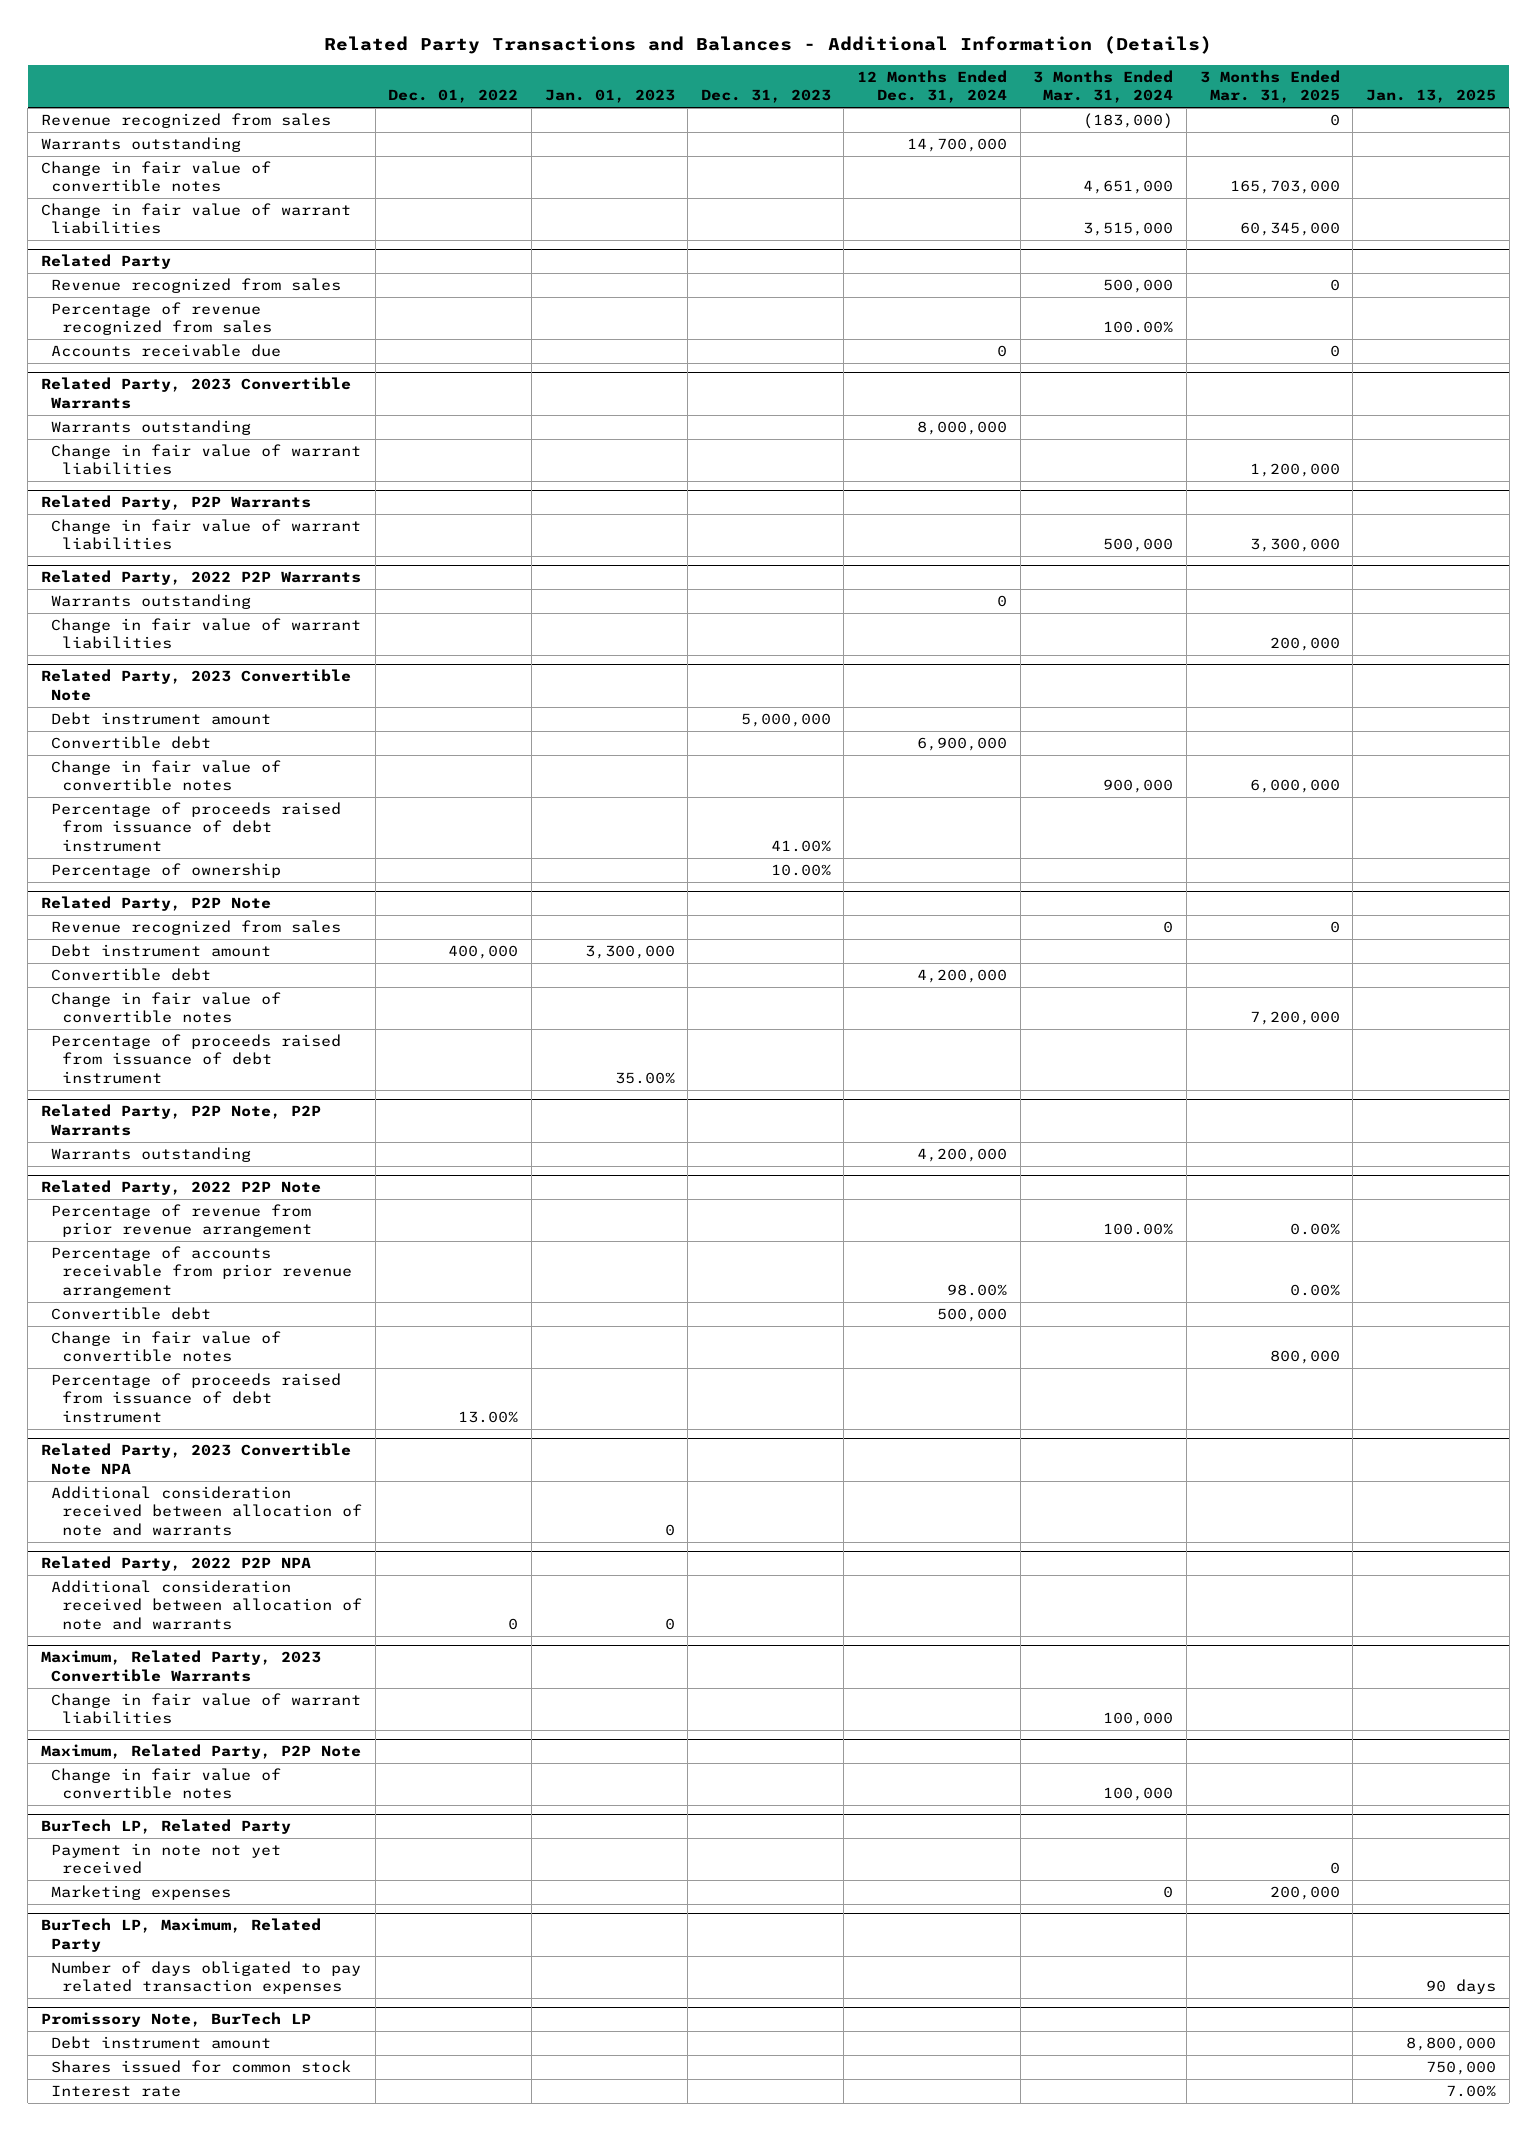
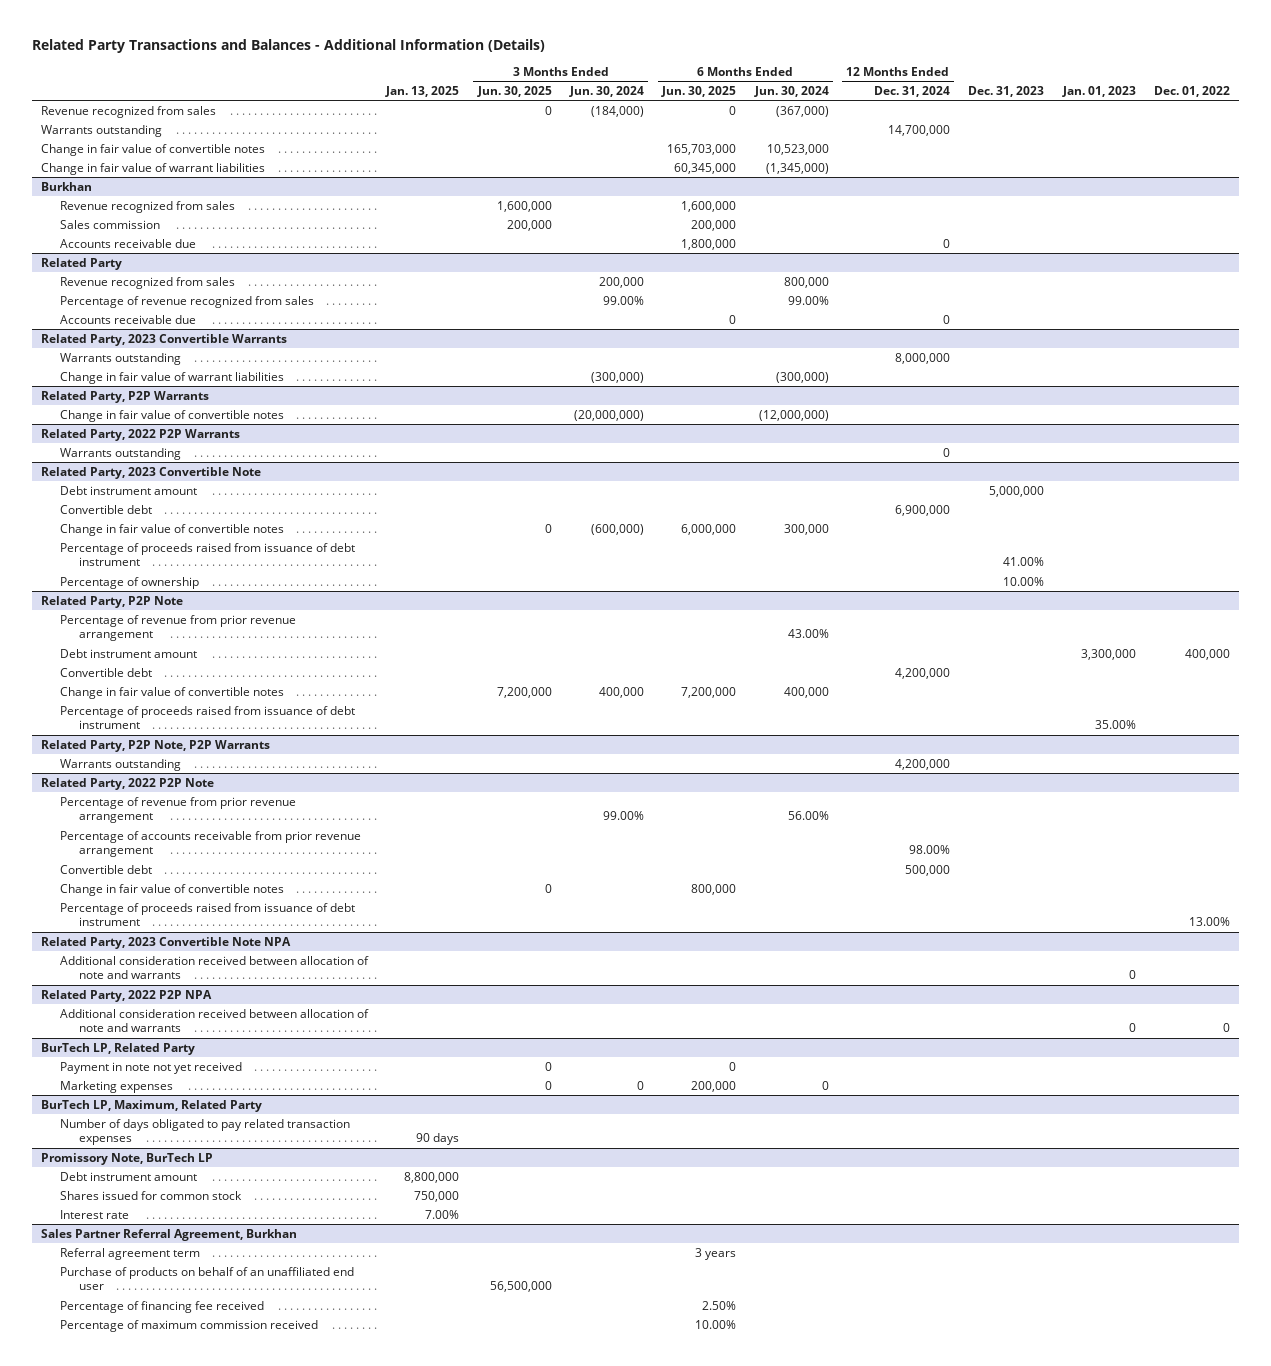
- | Dec. 01, 2022 | Jan. 01, 2023 | Dec. 31, 2023 | 12 Months Ended Dec. 31, 2024 | 3 Months Ended Mar. 31, 2024 | 3 Months Ended Mar. 31, 2025 | Jan. 13, 2025
+ | Jan. 13, 2025 | 3 Months Ended Jun. 30, 2025 | 3 Months Ended Jun. 30, 2024 | 6 Months Ended Jun. 30, 2025 | 6 Months Ended Jun. 30, 2024 | 12 Months Ended Dec. 31, 2024 | Dec. 31, 2023 | Jan. 01, 2023 | Dec. 01, 2022
+ Burkhan
+ Revenue recognized from sales | | 1,600,000 | | 1,600,000 | | | | |
+ Sales commission | | 200,000 | | 200,000 | | | | |
+ Accounts receivable due | | | | 1,800,000 | | 0 | | |
@ Related Party, P2P Warrants
- Change in fair value of warrant liabilities | | | | | 500,000 | 3,300,000 |
+ Change in fair value of convertible notes | | | (20,000,000) | | (12,000,000) | | | |
@ Related Party, 2022 P2P Warrants
- Change in fair value of warrant liabilities | | | | | | 200,000 |
@ Related Party, P2P Note
- Revenue recognized from sales | | | | | 0 | 0 |
+ Percentage of revenue from prior revenue arrangement | | | | | 43.00% | | | |
- Maximum, Related Party, 2023 Convertible Warrants
- Change in fair value of warrant liabilities | | | | | 100,000 | |
- Maximum, Related Party, P2P Note
- Change in fair value of convertible notes | | | | | 100,000 | |
+ Sales Partner Referral Agreement, Burkhan
+ Referral agreement term | | | | 3 years | | | | |
+ Purchase of products on behalf of an unaffiliated end user | | 56,500,000 | | | | | | |
+ Percentage of financing fee received | | | | 2.50% | | | | |
+ Percentage of maximum commission received | | | | 10.00% | | | | |

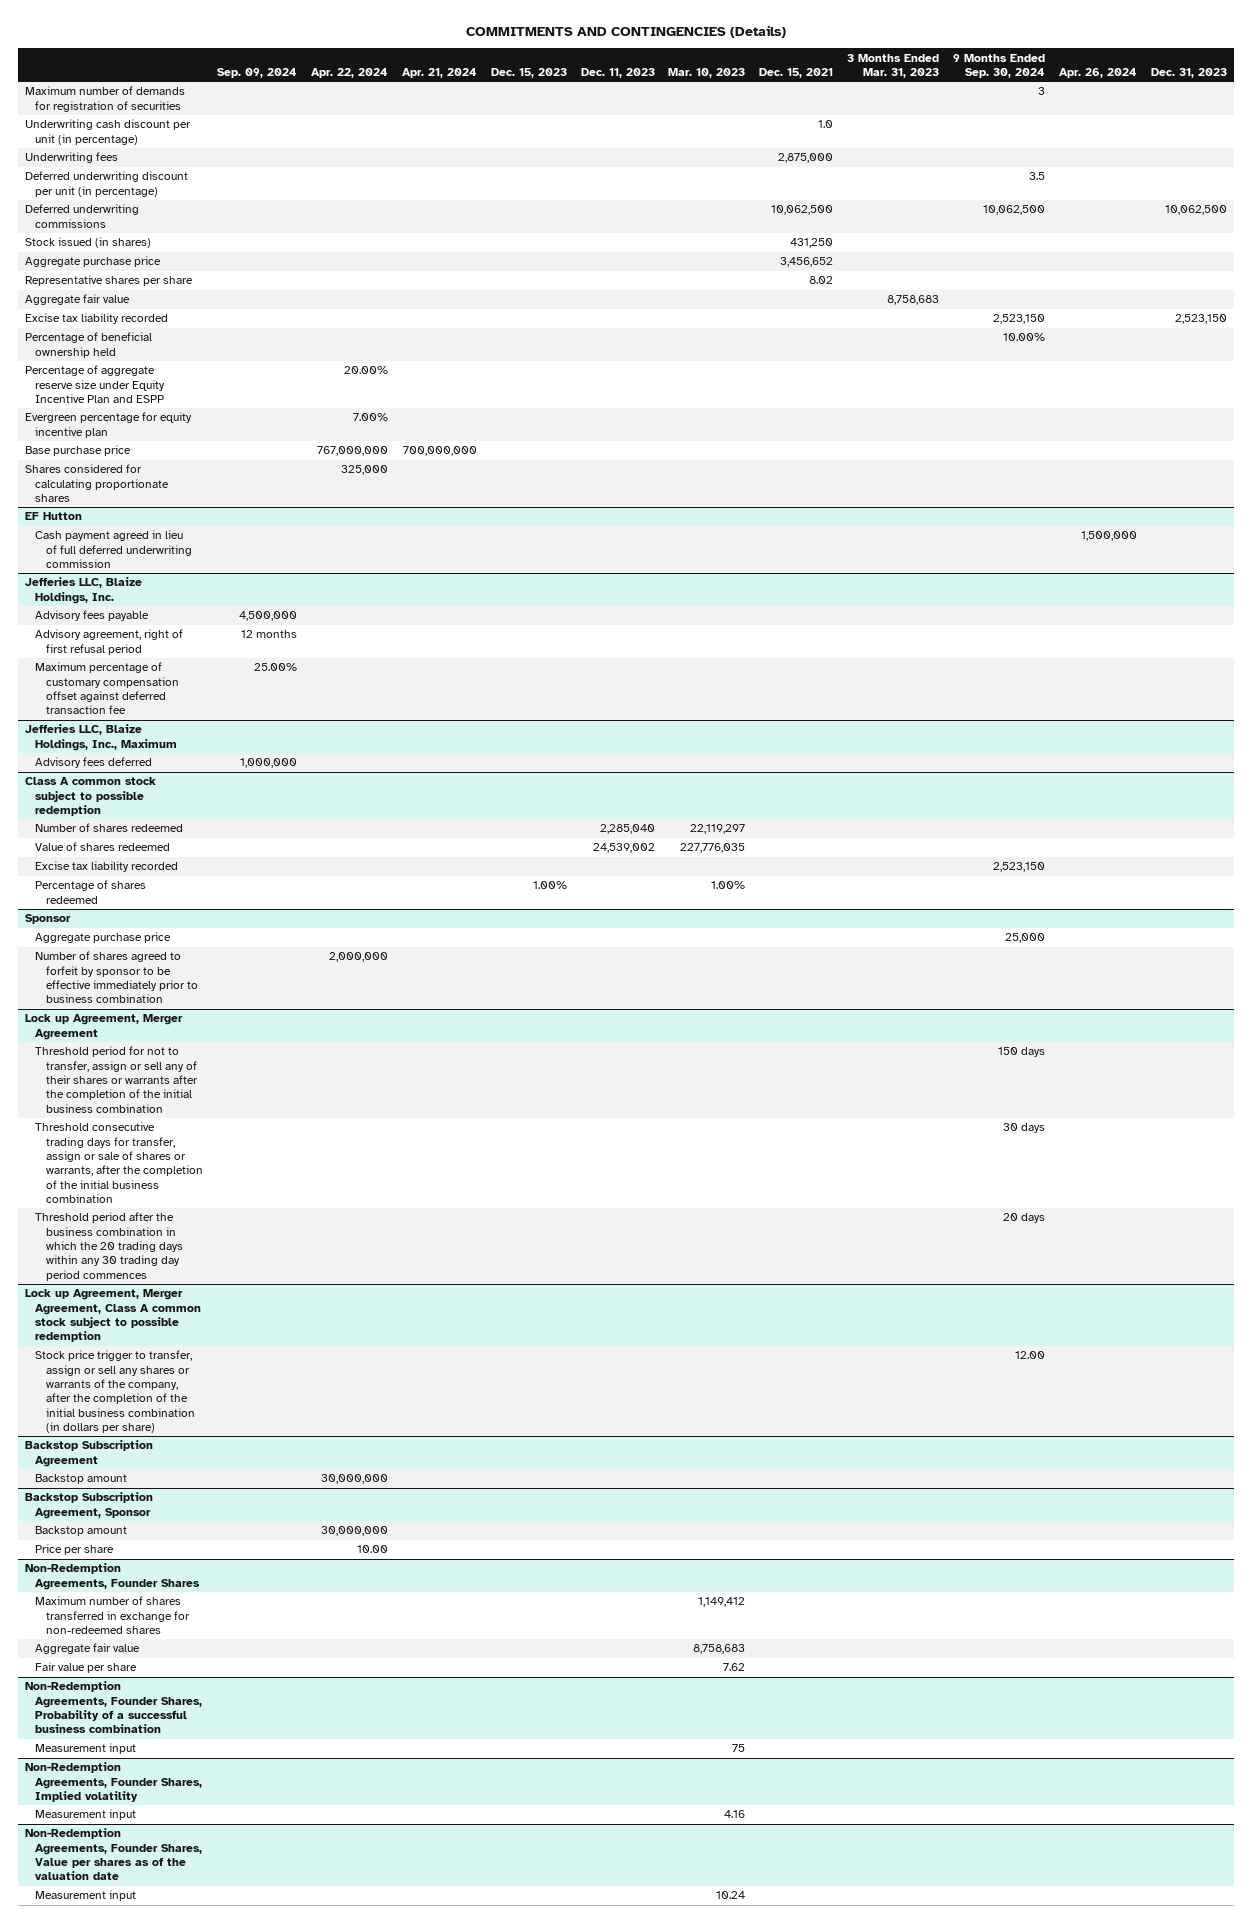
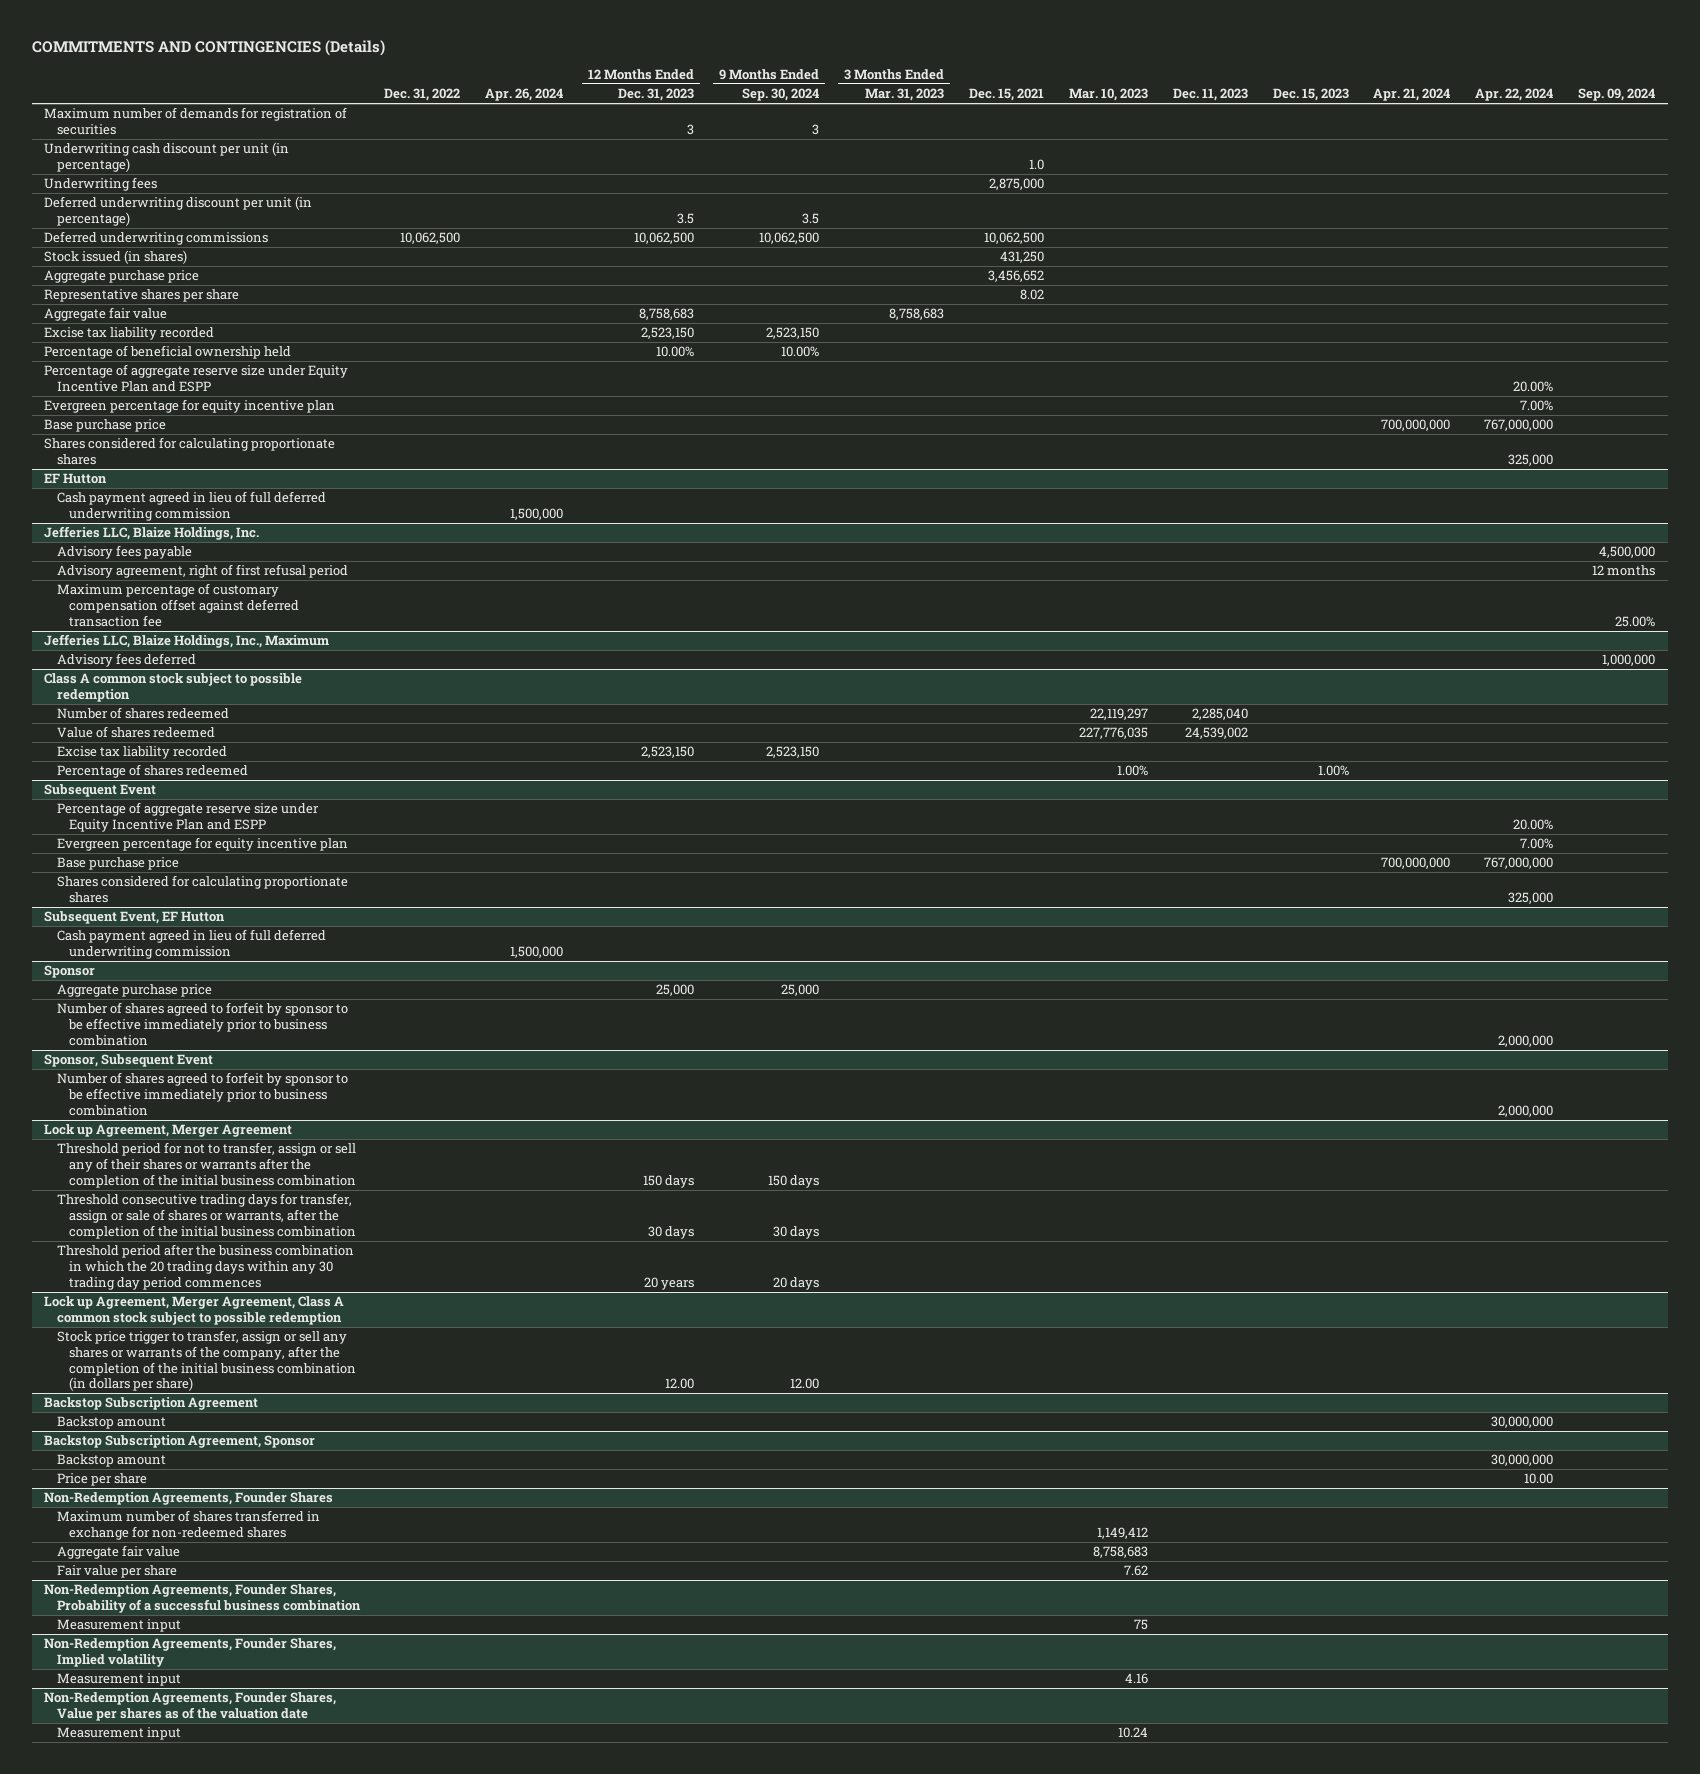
- | Sep. 09, 2024 | Apr. 22, 2024 | Apr. 21, 2024 | Dec. 15, 2023 | Dec. 11, 2023 | Mar. 10, 2023 | Dec. 15, 2021 | 3 Months Ended Mar. 31, 2023 | 9 Months Ended Sep. 30, 2024 | Apr. 26, 2024 | Dec. 31, 2023
+ | Dec. 31, 2022 | Apr. 26, 2024 | 12 Months Ended Dec. 31, 2023 | 9 Months Ended Sep. 30, 2024 | 3 Months Ended Mar. 31, 2023 | Dec. 15, 2021 | Mar. 10, 2023 | Dec. 11, 2023 | Dec. 15, 2023 | Apr. 21, 2024 | Apr. 22, 2024 | Sep. 09, 2024
+ Subsequent Event
+ Percentage of aggregate reserve size under Equity Incentive Plan and ESPP | | | | | | | | | | | 20.00% |
+ Evergreen percentage for equity incentive plan | | | | | | | | | | | 7.00% |
+ Base purchase price | | | | | | | | | | 700,000,000 | 767,000,000 |
+ Shares considered for calculating proportionate shares | | | | | | | | | | | 325,000 |
+ Subsequent Event, EF Hutton
+ Cash payment agreed in lieu of full deferred underwriting commission | | 1,500,000 | | | | | | | | | |
+ Sponsor, Subsequent Event
+ Number of shares agreed to forfeit by sponsor to be effective immediately prior to business combination | | | | | | | | | | | 2,000,000 |

